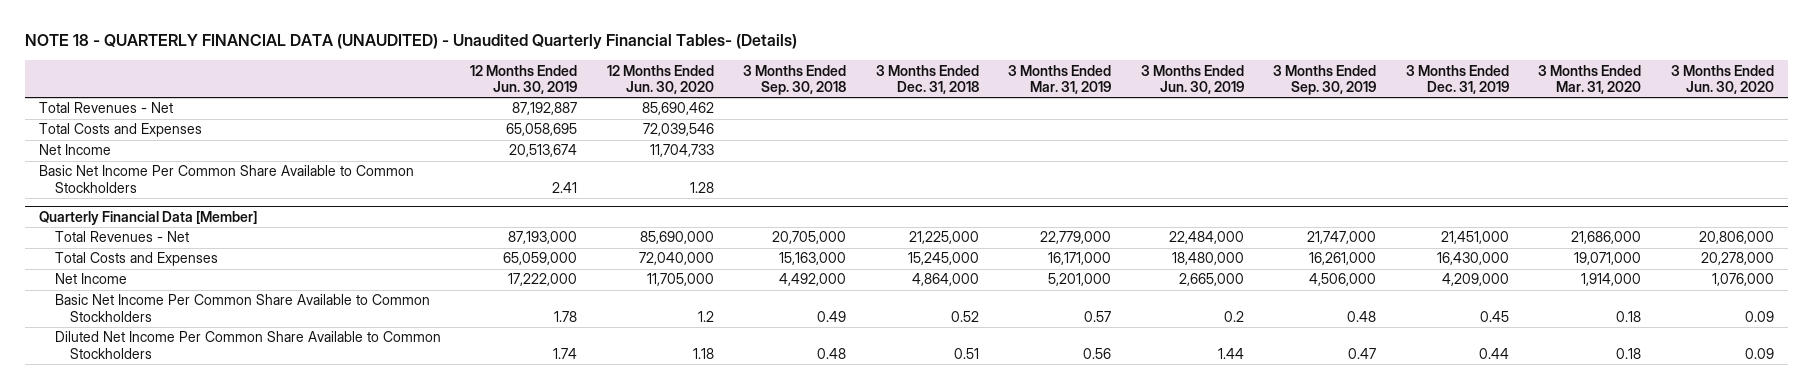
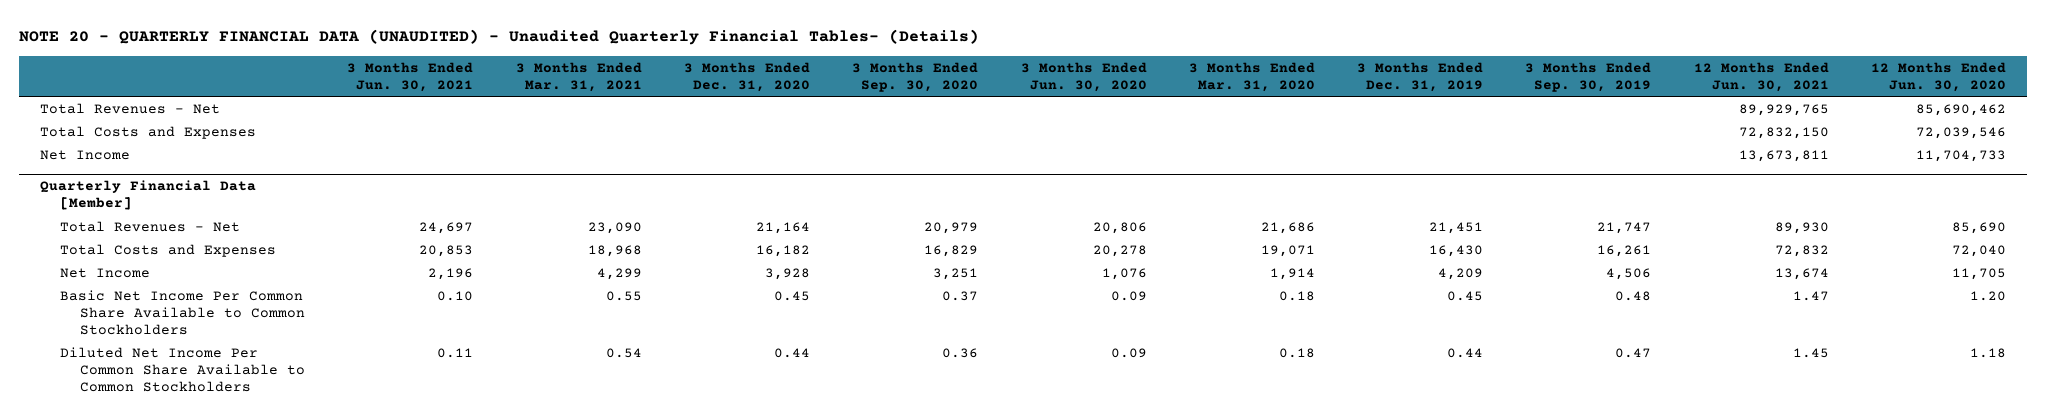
- NOTE 18 - QUARTERLY FINANCIAL DATA (UNAUDITED) - Unaudited Quarterly Financial Tables- (Details)
+ NOTE 20 - QUARTERLY FINANCIAL DATA (UNAUDITED) - Unaudited Quarterly Financial Tables- (Details)
- | 12 Months Ended Jun. 30, 2019 | 12 Months Ended Jun. 30, 2020 | 3 Months Ended Sep. 30, 2018 | 3 Months Ended Dec. 31, 2018 | 3 Months Ended Mar. 31, 2019 | 3 Months Ended Jun. 30, 2019 | 3 Months Ended Sep. 30, 2019 | 3 Months Ended Dec. 31, 2019 | 3 Months Ended Mar. 31, 2020 | 3 Months Ended Jun. 30, 2020
+ | 3 Months Ended Jun. 30, 2021 | 3 Months Ended Mar. 31, 2021 | 3 Months Ended Dec. 31, 2020 | 3 Months Ended Sep. 30, 2020 | 3 Months Ended Jun. 30, 2020 | 3 Months Ended Mar. 31, 2020 | 3 Months Ended Dec. 31, 2019 | 3 Months Ended Sep. 30, 2019 | 12 Months Ended Jun. 30, 2021 | 12 Months Ended Jun. 30, 2020
- Basic Net Income Per Common Share Available to Common Stockholders | 2.41 | 1.28 | | | | | | | |
@ Quarterly Financial Data [Member]
- Total Revenues - Net | 87,193,000 | 85,690,000 | 20,705,000 | 21,225,000 | 22,779,000 | 22,484,000 | 21,747,000 | 21,451,000 | 21,686,000 | 20,806,000
- Total Costs and Expenses | 65,059,000 | 72,040,000 | 15,163,000 | 15,245,000 | 16,171,000 | 18,480,000 | 16,261,000 | 16,430,000 | 19,071,000 | 20,278,000
- Net Income | 17,222,000 | 11,705,000 | 4,492,000 | 4,864,000 | 5,201,000 | 2,665,000 | 4,506,000 | 4,209,000 | 1,914,000 | 1,076,000
- Basic Net Income Per Common Share Available to Common Stockholders | 1.78 | 1.2 | 0.49 | 0.52 | 0.57 | 0.2 | 0.48 | 0.45 | 0.18 | 0.09
+ Total Revenues - Net | 24,697 | 23,090 | 21,164 | 20,979 | 20,806 | 21,686 | 21,451 | 21,747 | 89,930 | 85,690
+ Total Costs and Expenses | 20,853 | 18,968 | 16,182 | 16,829 | 20,278 | 19,071 | 16,430 | 16,261 | 72,832 | 72,040
+ Net Income | 2,196 | 4,299 | 3,928 | 3,251 | 1,076 | 1,914 | 4,209 | 4,506 | 13,674 | 11,705
+ Basic Net Income Per Common Share Available to Common Stockholders | 0.10 | 0.55 | 0.45 | 0.37 | 0.09 | 0.18 | 0.45 | 0.48 | 1.47 | 1.20

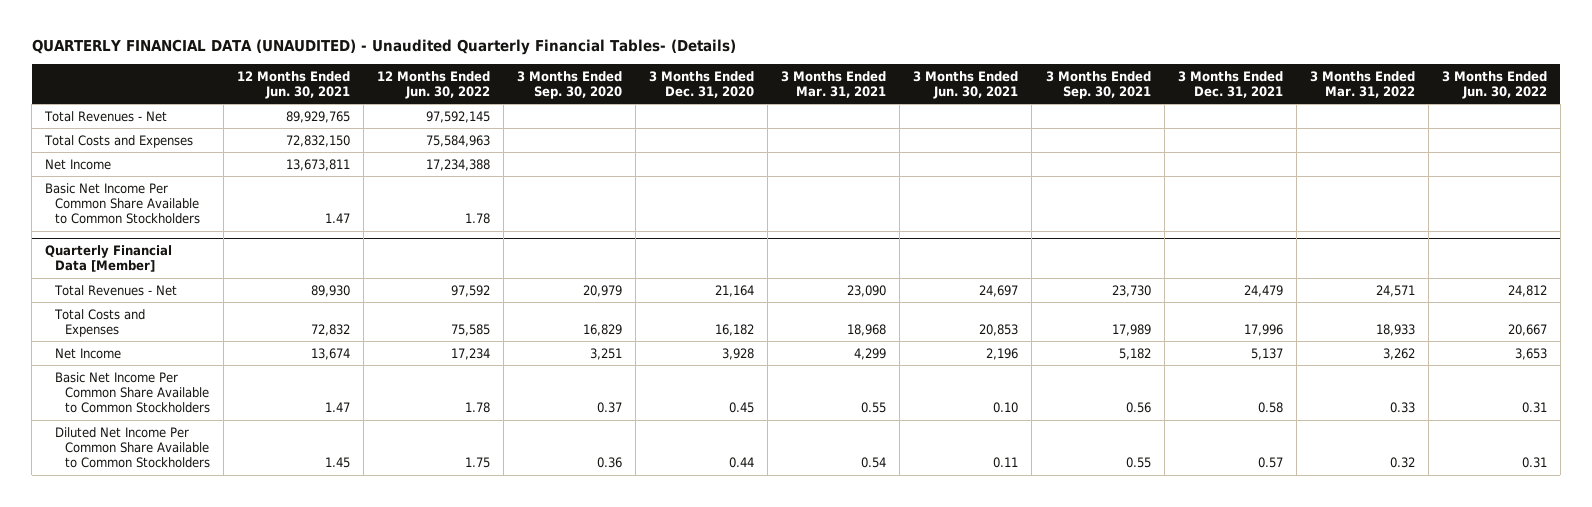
- NOTE 20 - QUARTERLY FINANCIAL DATA (UNAUDITED) - Unaudited Quarterly Financial Tables- (Details)
+ QUARTERLY FINANCIAL DATA (UNAUDITED) - Unaudited Quarterly Financial Tables- (Details)
- | 3 Months Ended Jun. 30, 2021 | 3 Months Ended Mar. 31, 2021 | 3 Months Ended Dec. 31, 2020 | 3 Months Ended Sep. 30, 2020 | 3 Months Ended Jun. 30, 2020 | 3 Months Ended Mar. 31, 2020 | 3 Months Ended Dec. 31, 2019 | 3 Months Ended Sep. 30, 2019 | 12 Months Ended Jun. 30, 2021 | 12 Months Ended Jun. 30, 2020
+ | 12 Months Ended Jun. 30, 2021 | 12 Months Ended Jun. 30, 2022 | 3 Months Ended Sep. 30, 2020 | 3 Months Ended Dec. 31, 2020 | 3 Months Ended Mar. 31, 2021 | 3 Months Ended Jun. 30, 2021 | 3 Months Ended Sep. 30, 2021 | 3 Months Ended Dec. 31, 2021 | 3 Months Ended Mar. 31, 2022 | 3 Months Ended Jun. 30, 2022
+ Basic Net Income Per Common Share Available to Common Stockholders | 1.47 | 1.78 | | | | | | | |

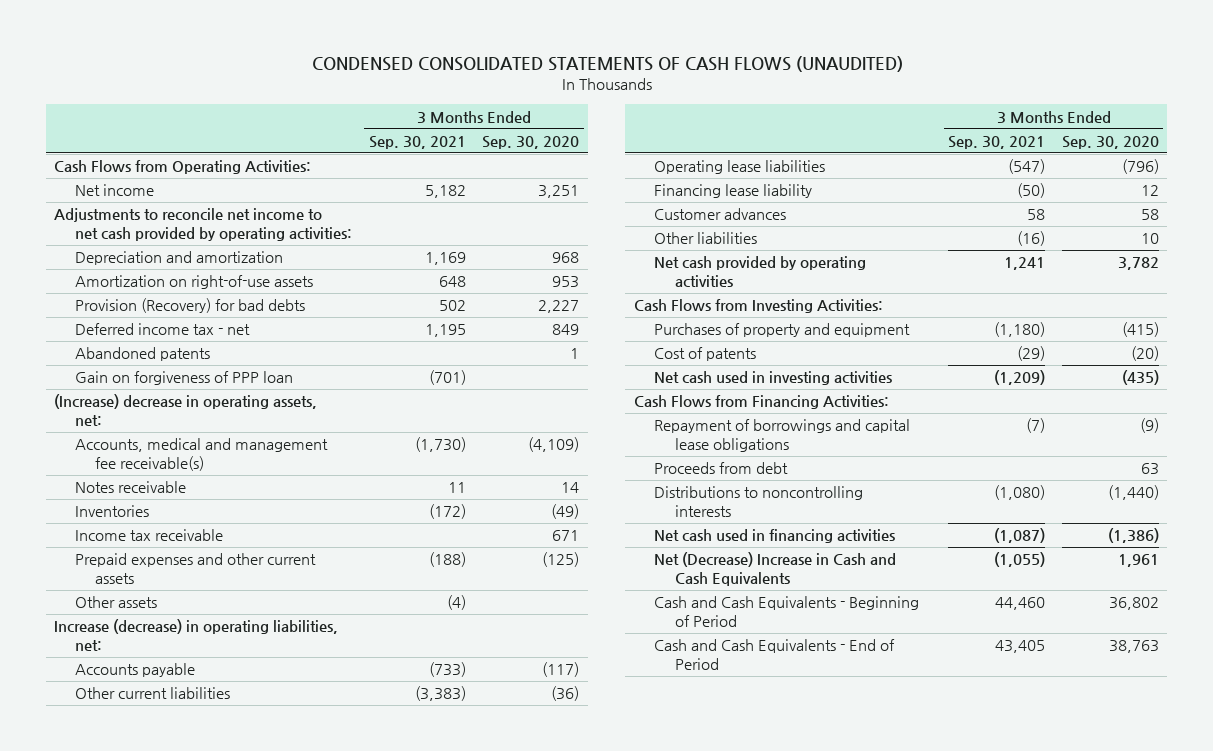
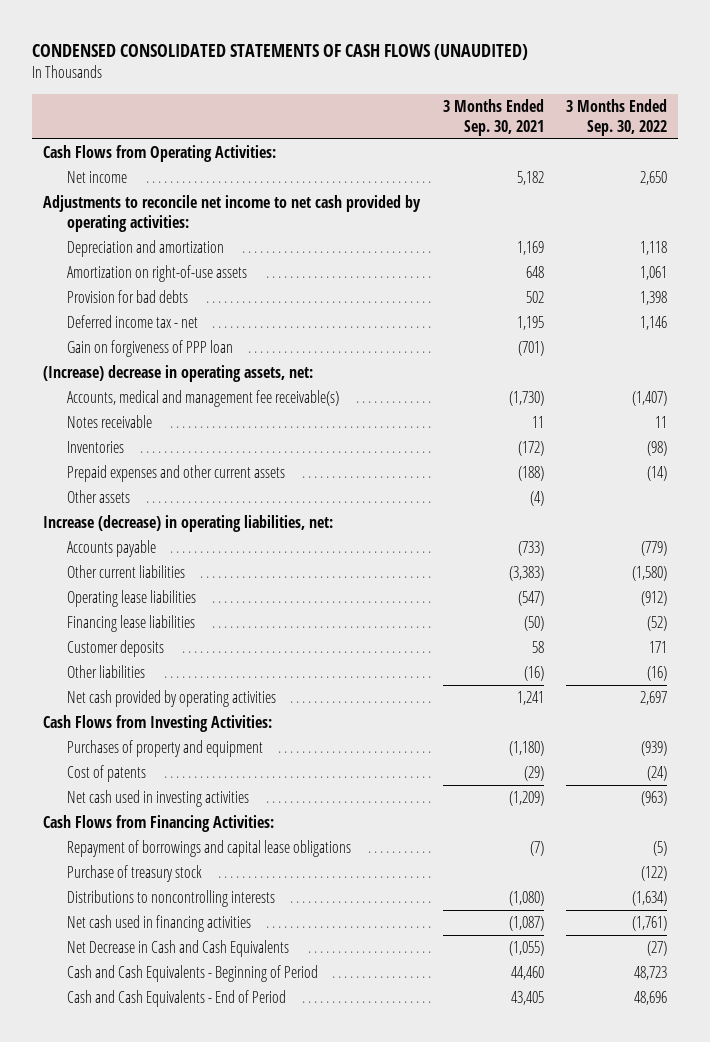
- | 3 Months Ended Sep. 30, 2021 | 3 Months Ended Sep. 30, 2020
+ | 3 Months Ended Sep. 30, 2021 | 3 Months Ended Sep. 30, 2022
- Provision (Recovery) for bad debts | 502 | 2,227
+ Provision for bad debts | 502 | 1,398
- Abandoned patents | | 1
- Income tax receivable | | 671
- Financing lease liability | (50) | 12
- Customer advances | 58 | 58
+ Financing lease liabilities | (50) | (52)
+ Customer deposits | 58 | 171
- Proceeds from debt | | 63
+ Purchase of treasury stock | | (122)
- Net (Decrease) Increase in Cash and Cash Equivalents | (1,055) | 1,961
+ Net Decrease in Cash and Cash Equivalents | (1,055) | (27)

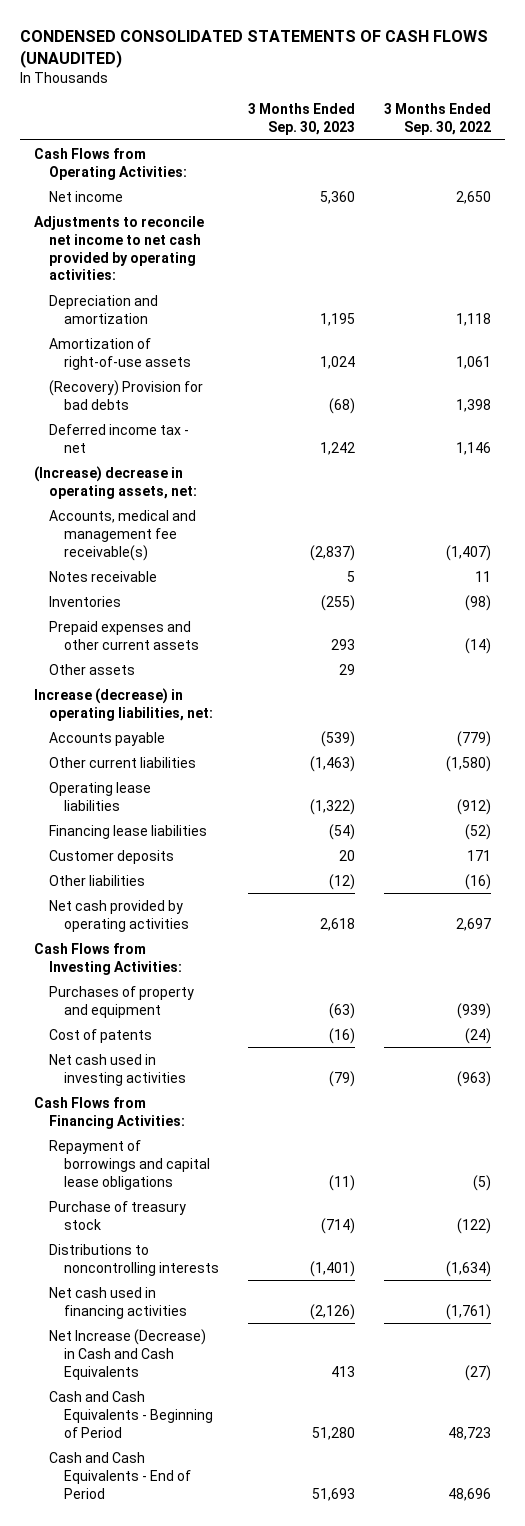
- | 3 Months Ended Sep. 30, 2021 | 3 Months Ended Sep. 30, 2022
+ | 3 Months Ended Sep. 30, 2023 | 3 Months Ended Sep. 30, 2022
- Amortization on right-of-use assets | 648 | 1,061
- Provision for bad debts | 502 | 1,398
+ Amortization of right-of-use assets | 1,024 | 1,061
+ (Recovery) Provision for bad debts | (68) | 1,398
- Gain on forgiveness of PPP loan | (701) |
- Net Decrease in Cash and Cash Equivalents | (1,055) | (27)
+ Net Increase (Decrease) in Cash and Cash Equivalents | 413 | (27)

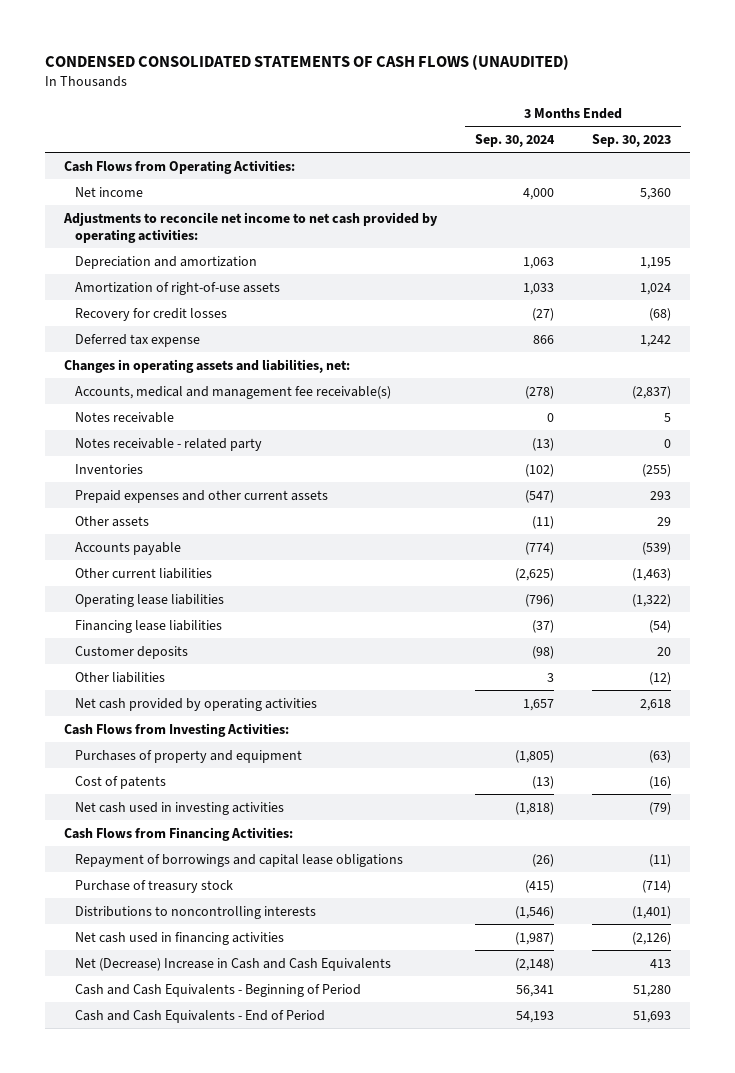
- | 3 Months Ended Sep. 30, 2023 | 3 Months Ended Sep. 30, 2022
+ | 3 Months Ended Sep. 30, 2024 | 3 Months Ended Sep. 30, 2023
- (Recovery) Provision for bad debts | (68) | 1,398
- Deferred income tax - net | 1,242 | 1,146
- (Increase) decrease in operating assets, net:
+ Recovery for credit losses | (27) | (68)
+ Deferred tax expense | 866 | 1,242
+ Changes in operating assets and liabilities, net:
+ Notes receivable - related party | (13) | 0
- Increase (decrease) in operating liabilities, net:
- Net Increase (Decrease) in Cash and Cash Equivalents | 413 | (27)
+ Net (Decrease) Increase in Cash and Cash Equivalents | (2,148) | 413

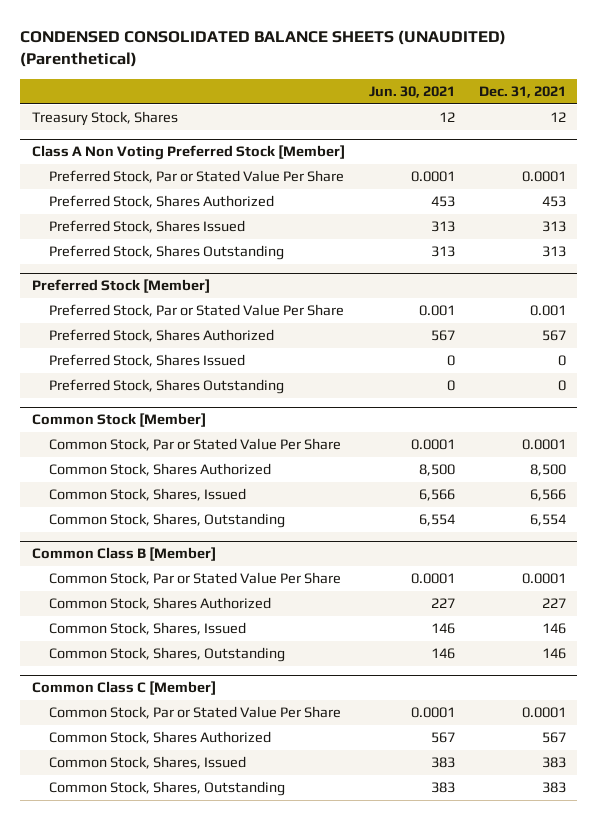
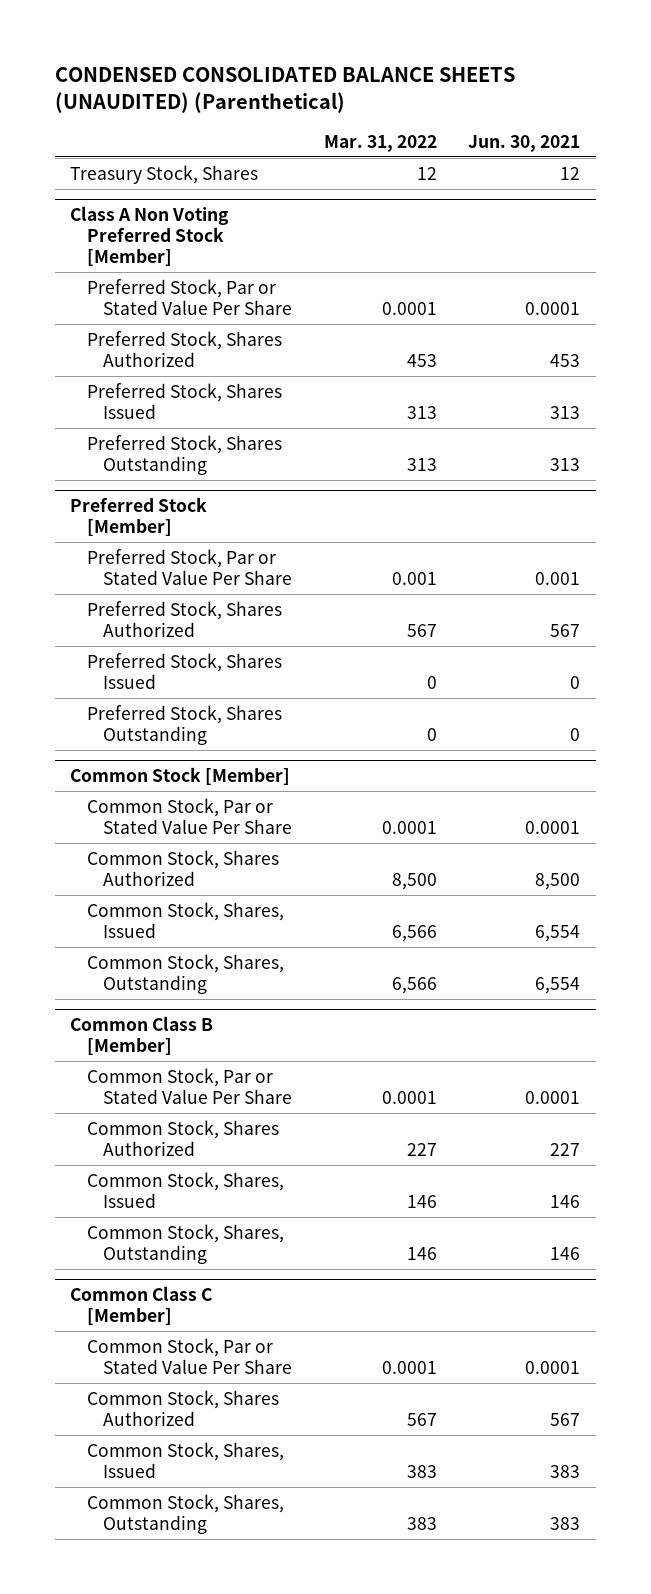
- | Jun. 30, 2021 | Dec. 31, 2021
+ | Mar. 31, 2022 | Jun. 30, 2021
@ Common Stock [Member]
- Common Stock, Shares, Issued | 6,566 | 6,566
+ Common Stock, Shares, Issued | 6,566 | 6,554

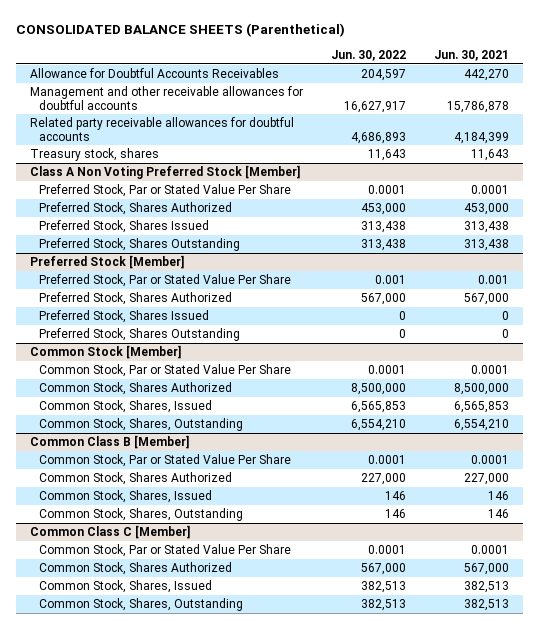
- CONDENSED CONSOLIDATED BALANCE SHEETS (UNAUDITED) (Parenthetical)
+ CONSOLIDATED BALANCE SHEETS (Parenthetical)
- | Mar. 31, 2022 | Jun. 30, 2021
+ | Jun. 30, 2022 | Jun. 30, 2021
- Treasury Stock, Shares | 12 | 12
+ Allowance for Doubtful Accounts Receivables | 204,597 | 442,270
+ Management and other receivable allowances for doubtful accounts | 16,627,917 | 15,786,878
+ Related party receivable allowances for doubtful accounts | 4,686,893 | 4,184,399
+ Treasury stock, shares | 11,643 | 11,643
@ Class A Non Voting Preferred Stock [Member]
- Preferred Stock, Shares Authorized | 453 | 453
- Preferred Stock, Shares Issued | 313 | 313
- Preferred Stock, Shares Outstanding | 313 | 313
+ Preferred Stock, Shares Authorized | 453,000 | 453,000
+ Preferred Stock, Shares Issued | 313,438 | 313,438
+ Preferred Stock, Shares Outstanding | 313,438 | 313,438
@ Preferred Stock [Member]
- Preferred Stock, Shares Authorized | 567 | 567
+ Preferred Stock, Shares Authorized | 567,000 | 567,000
@ Common Stock [Member]
- Common Stock, Shares Authorized | 8,500 | 8,500
- Common Stock, Shares, Issued | 6,566 | 6,554
- Common Stock, Shares, Outstanding | 6,566 | 6,554
+ Common Stock, Shares Authorized | 8,500,000 | 8,500,000
+ Common Stock, Shares, Issued | 6,565,853 | 6,565,853
+ Common Stock, Shares, Outstanding | 6,554,210 | 6,554,210
@ Common Class B [Member]
- Common Stock, Shares Authorized | 227 | 227
+ Common Stock, Shares Authorized | 227,000 | 227,000
@ Common Class C [Member]
- Common Stock, Shares Authorized | 567 | 567
- Common Stock, Shares, Issued | 383 | 383
- Common Stock, Shares, Outstanding | 383 | 383
+ Common Stock, Shares Authorized | 567,000 | 567,000
+ Common Stock, Shares, Issued | 382,513 | 382,513
+ Common Stock, Shares, Outstanding | 382,513 | 382,513

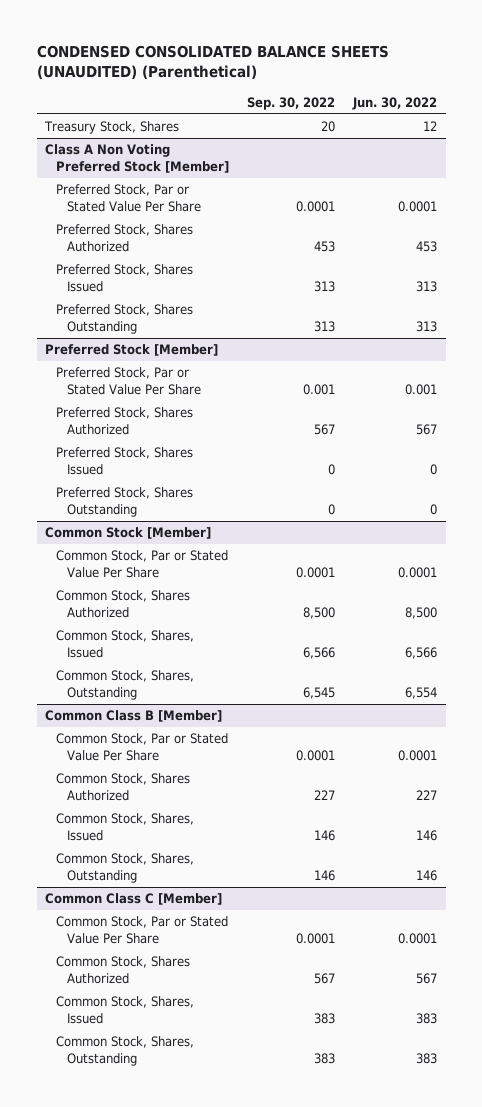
- CONSOLIDATED BALANCE SHEETS (Parenthetical)
+ CONDENSED CONSOLIDATED BALANCE SHEETS (UNAUDITED) (Parenthetical)
- | Jun. 30, 2022 | Jun. 30, 2021
+ | Sep. 30, 2022 | Jun. 30, 2022
- Allowance for Doubtful Accounts Receivables | 204,597 | 442,270
- Management and other receivable allowances for doubtful accounts | 16,627,917 | 15,786,878
- Related party receivable allowances for doubtful accounts | 4,686,893 | 4,184,399
- Treasury stock, shares | 11,643 | 11,643
+ Treasury Stock, Shares | 20 | 12
@ Class A Non Voting Preferred Stock [Member]
- Preferred Stock, Shares Authorized | 453,000 | 453,000
- Preferred Stock, Shares Issued | 313,438 | 313,438
- Preferred Stock, Shares Outstanding | 313,438 | 313,438
+ Preferred Stock, Shares Authorized | 453 | 453
+ Preferred Stock, Shares Issued | 313 | 313
+ Preferred Stock, Shares Outstanding | 313 | 313
@ Preferred Stock [Member]
- Preferred Stock, Shares Authorized | 567,000 | 567,000
+ Preferred Stock, Shares Authorized | 567 | 567
@ Common Stock [Member]
- Common Stock, Shares Authorized | 8,500,000 | 8,500,000
- Common Stock, Shares, Issued | 6,565,853 | 6,565,853
- Common Stock, Shares, Outstanding | 6,554,210 | 6,554,210
+ Common Stock, Shares Authorized | 8,500 | 8,500
+ Common Stock, Shares, Issued | 6,566 | 6,566
+ Common Stock, Shares, Outstanding | 6,545 | 6,554
@ Common Class B [Member]
- Common Stock, Shares Authorized | 227,000 | 227,000
+ Common Stock, Shares Authorized | 227 | 227
@ Common Class C [Member]
- Common Stock, Shares Authorized | 567,000 | 567,000
- Common Stock, Shares, Issued | 382,513 | 382,513
- Common Stock, Shares, Outstanding | 382,513 | 382,513
+ Common Stock, Shares Authorized | 567 | 567
+ Common Stock, Shares, Issued | 383 | 383
+ Common Stock, Shares, Outstanding | 383 | 383

